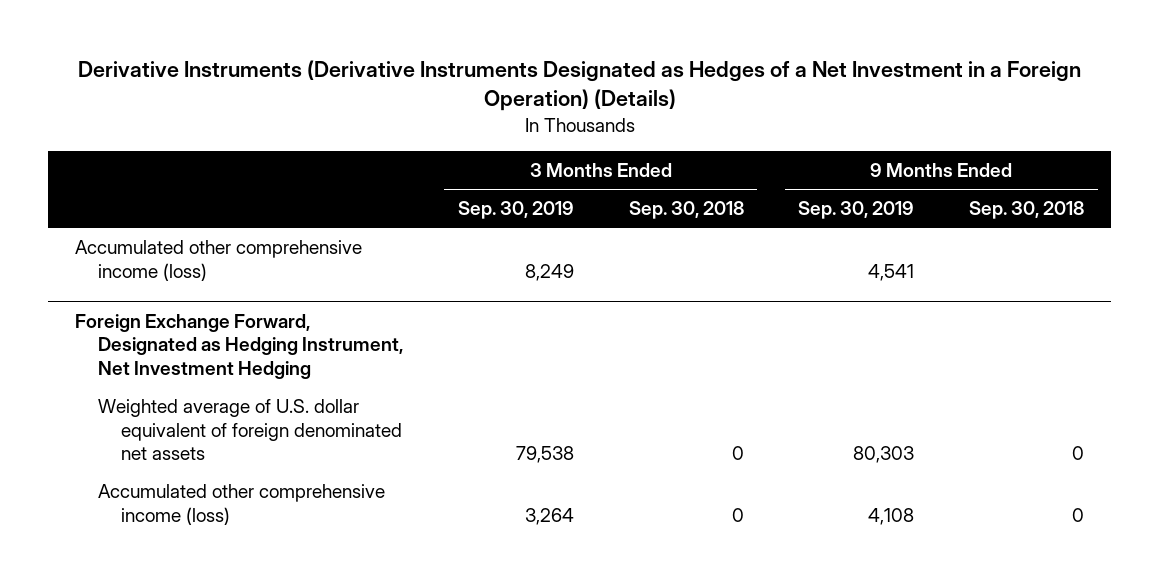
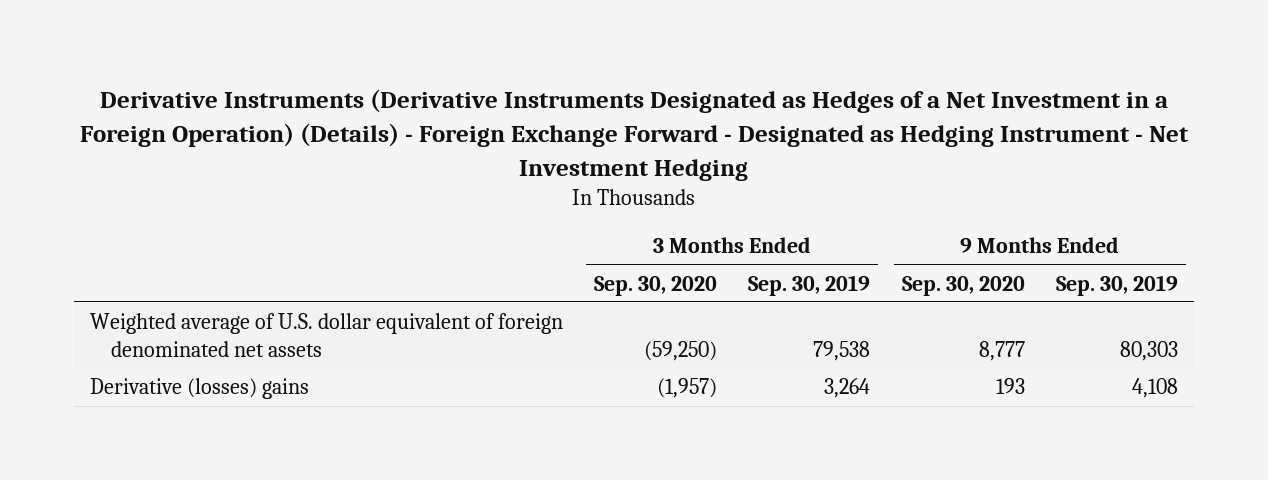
- Derivative Instruments (Derivative Instruments Designated as Hedges of a Net Investment in a Foreign Operation) (Details)
+ Derivative Instruments (Derivative Instruments Designated as Hedges of a Net Investment in a Foreign Operation) (Details) - Foreign Exchange Forward - Designated as Hedging Instrument - Net Investment Hedging
- | 3 Months Ended Sep. 30, 2019 | 3 Months Ended Sep. 30, 2018 | 9 Months Ended Sep. 30, 2019 | 9 Months Ended Sep. 30, 2018
+ | 3 Months Ended Sep. 30, 2020 | 3 Months Ended Sep. 30, 2019 | 9 Months Ended Sep. 30, 2020 | 9 Months Ended Sep. 30, 2019
- Accumulated other comprehensive income (loss) | 8,249 | | 4,541 |
- Foreign Exchange Forward, Designated as Hedging Instrument, Net Investment Hedging
- Accumulated other comprehensive income (loss) | 3,264 | 0 | 4,108 | 0
+ Derivative (losses) gains | (1,957) | 3,264 | 193 | 4,108

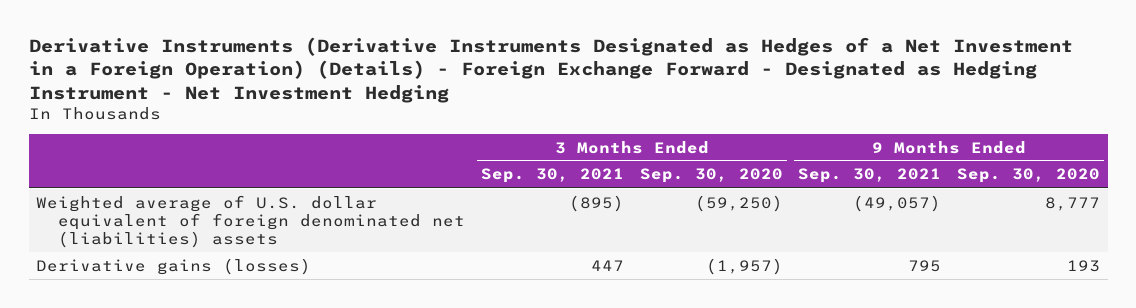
- | 3 Months Ended Sep. 30, 2020 | 3 Months Ended Sep. 30, 2019 | 9 Months Ended Sep. 30, 2020 | 9 Months Ended Sep. 30, 2019
+ | 3 Months Ended Sep. 30, 2021 | 3 Months Ended Sep. 30, 2020 | 9 Months Ended Sep. 30, 2021 | 9 Months Ended Sep. 30, 2020
- Weighted average of U.S. dollar equivalent of foreign denominated net assets | (59,250) | 79,538 | 8,777 | 80,303
- Derivative (losses) gains | (1,957) | 3,264 | 193 | 4,108
+ Weighted average of U.S. dollar equivalent of foreign denominated net (liabilities) assets | (895) | (59,250) | (49,057) | 8,777
+ Derivative gains (losses) | 447 | (1,957) | 795 | 193

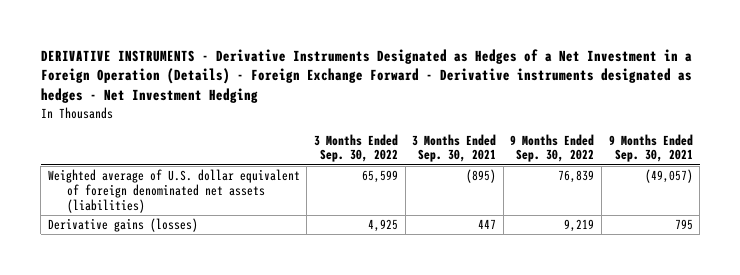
- Derivative Instruments (Derivative Instruments Designated as Hedges of a Net Investment in a Foreign Operation) (Details) - Foreign Exchange Forward - Designated as Hedging Instrument - Net Investment Hedging
+ DERIVATIVE INSTRUMENTS - Derivative Instruments Designated as Hedges of a Net Investment in a Foreign Operation (Details) - Foreign Exchange Forward - Derivative instruments designated as hedges - Net Investment Hedging
- | 3 Months Ended Sep. 30, 2021 | 3 Months Ended Sep. 30, 2020 | 9 Months Ended Sep. 30, 2021 | 9 Months Ended Sep. 30, 2020
+ | 3 Months Ended Sep. 30, 2022 | 3 Months Ended Sep. 30, 2021 | 9 Months Ended Sep. 30, 2022 | 9 Months Ended Sep. 30, 2021
- Weighted average of U.S. dollar equivalent of foreign denominated net (liabilities) assets | (895) | (59,250) | (49,057) | 8,777
+ Weighted average of U.S. dollar equivalent of foreign denominated net assets (liabilities) | 65,599 | (895) | 76,839 | (49,057)

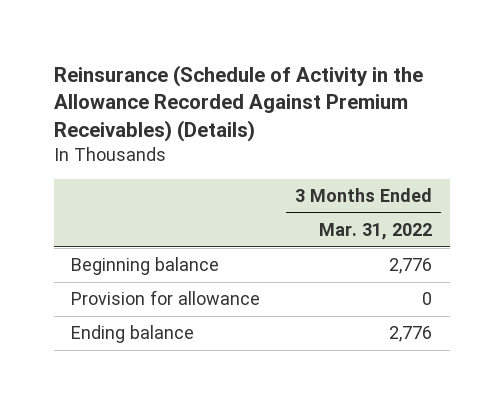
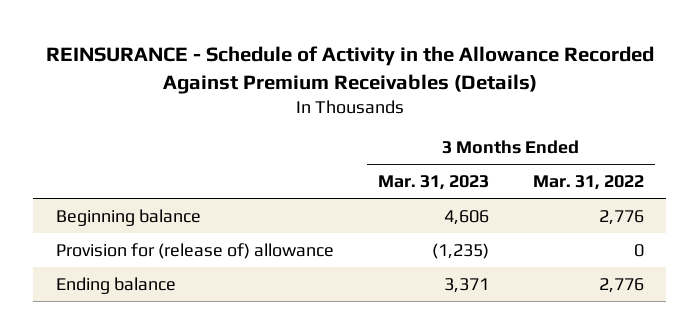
- Reinsurance (Schedule of Activity in the Allowance Recorded Against Premium Receivables) (Details)
+ REINSURANCE - Schedule of Activity in the Allowance Recorded Against Premium Receivables (Details)
- | 3 Months Ended Mar. 31, 2022
+ | 3 Months Ended Mar. 31, 2023 | 3 Months Ended Mar. 31, 2022
- Provision for allowance | 0
+ Provision for (release of) allowance | (1,235) | 0

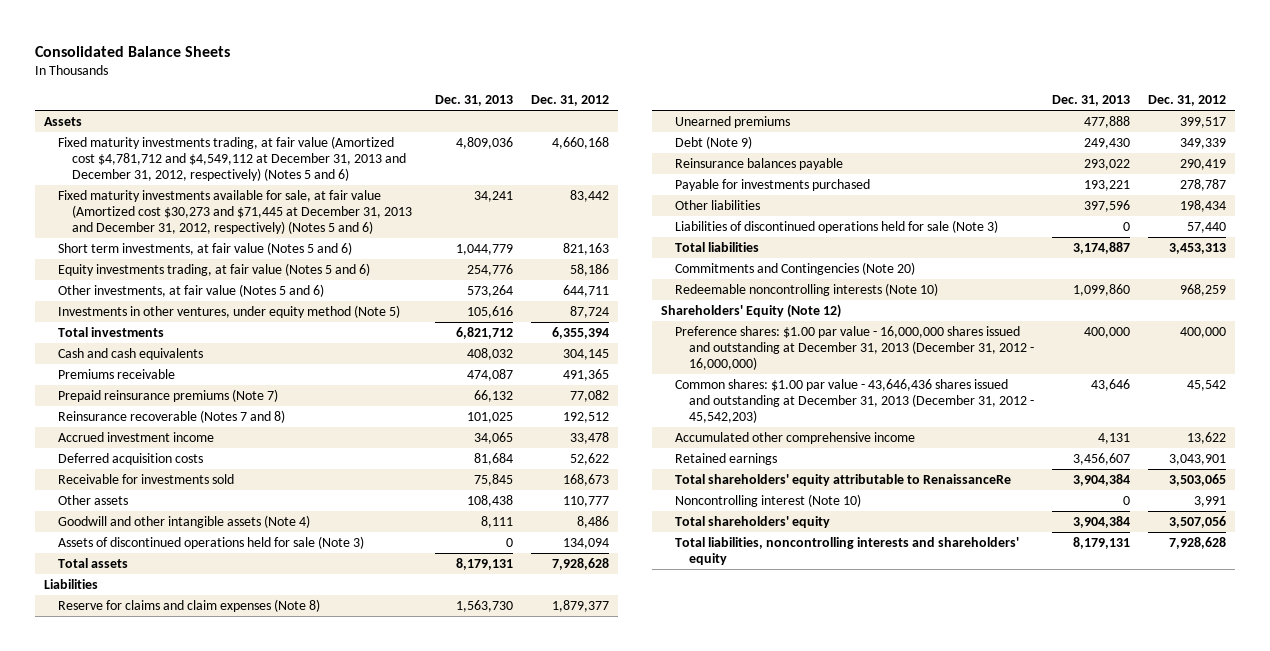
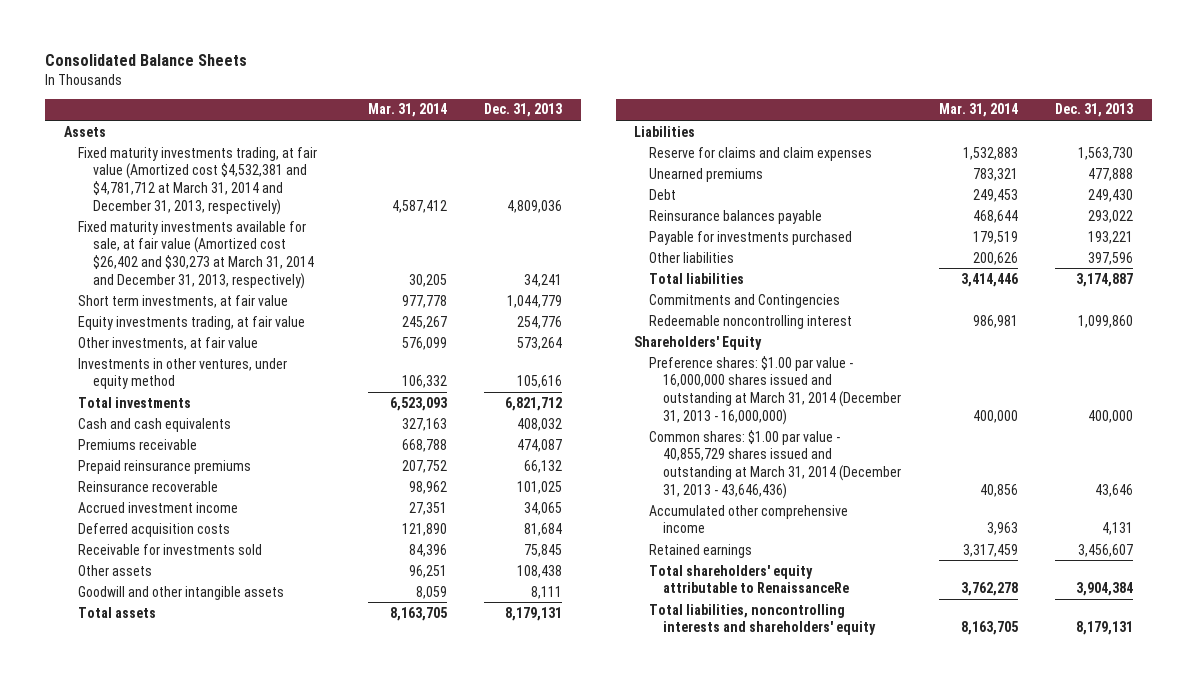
- | Dec. 31, 2013 | Dec. 31, 2012
+ | Mar. 31, 2014 | Dec. 31, 2013
- Fixed maturity investments trading, at fair value (Amortized cost $4,781,712 and $4,549,112 at December 31, 2013 and December 31, 2012, respectively) (Notes 5 and 6) | 4,809,036 | 4,660,168
- Fixed maturity investments available for sale, at fair value (Amortized cost $30,273 and $71,445 at December 31, 2013 and December 31, 2012, respectively) (Notes 5 and 6) | 34,241 | 83,442
- Short term investments, at fair value (Notes 5 and 6) | 1,044,779 | 821,163
- Equity investments trading, at fair value (Notes 5 and 6) | 254,776 | 58,186
- Other investments, at fair value (Notes 5 and 6) | 573,264 | 644,711
- Investments in other ventures, under equity method (Note 5) | 105,616 | 87,724
+ Fixed maturity investments trading, at fair value (Amortized cost $4,532,381 and $4,781,712 at March 31, 2014 and December 31, 2013, respectively) | 4,587,412 | 4,809,036
+ Fixed maturity investments available for sale, at fair value (Amortized cost $26,402 and $30,273 at March 31, 2014 and December 31, 2013, respectively) | 30,205 | 34,241
+ Short term investments, at fair value | 977,778 | 1,044,779
+ Equity investments trading, at fair value | 245,267 | 254,776
+ Other investments, at fair value | 576,099 | 573,264
+ Investments in other ventures, under equity method | 106,332 | 105,616
- Prepaid reinsurance premiums (Note 7) | 66,132 | 77,082
- Reinsurance recoverable (Notes 7 and 8) | 101,025 | 192,512
+ Prepaid reinsurance premiums | 207,752 | 66,132
+ Reinsurance recoverable | 98,962 | 101,025
- Goodwill and other intangible assets (Note 4) | 8,111 | 8,486
- Assets of discontinued operations held for sale (Note 3) | 0 | 134,094
+ Goodwill and other intangible assets | 8,059 | 8,111
- Reserve for claims and claim expenses (Note 8) | 1,563,730 | 1,879,377
+ Reserve for claims and claim expenses | 1,532,883 | 1,563,730
- Debt (Note 9) | 249,430 | 349,339
+ Debt | 249,453 | 249,430
- Liabilities of discontinued operations held for sale (Note 3) | 0 | 57,440
- Commitments and Contingencies (Note 20)
- Redeemable noncontrolling interests (Note 10) | 1,099,860 | 968,259
- Shareholders' Equity (Note 12)
- Preference shares: $1.00 par value - 16,000,000 shares issued and outstanding at December 31, 2013 (December 31, 2012 - 16,000,000) | 400,000 | 400,000
- Common shares: $1.00 par value - 43,646,436 shares issued and outstanding at December 31, 2013 (December 31, 2012 - 45,542,203) | 43,646 | 45,542
+ Commitments and Contingencies
+ Redeemable noncontrolling interest | 986,981 | 1,099,860
+ Shareholders' Equity
+ Preference shares: $1.00 par value - 16,000,000 shares issued and outstanding at March 31, 2014 (December 31, 2013 - 16,000,000) | 400,000 | 400,000
+ Common shares: $1.00 par value - 40,855,729 shares issued and outstanding at March 31, 2014 (December 31, 2013 - 43,646,436) | 40,856 | 43,646
- Noncontrolling interest (Note 10) | 0 | 3,991
- Total shareholders' equity | 3,904,384 | 3,507,056

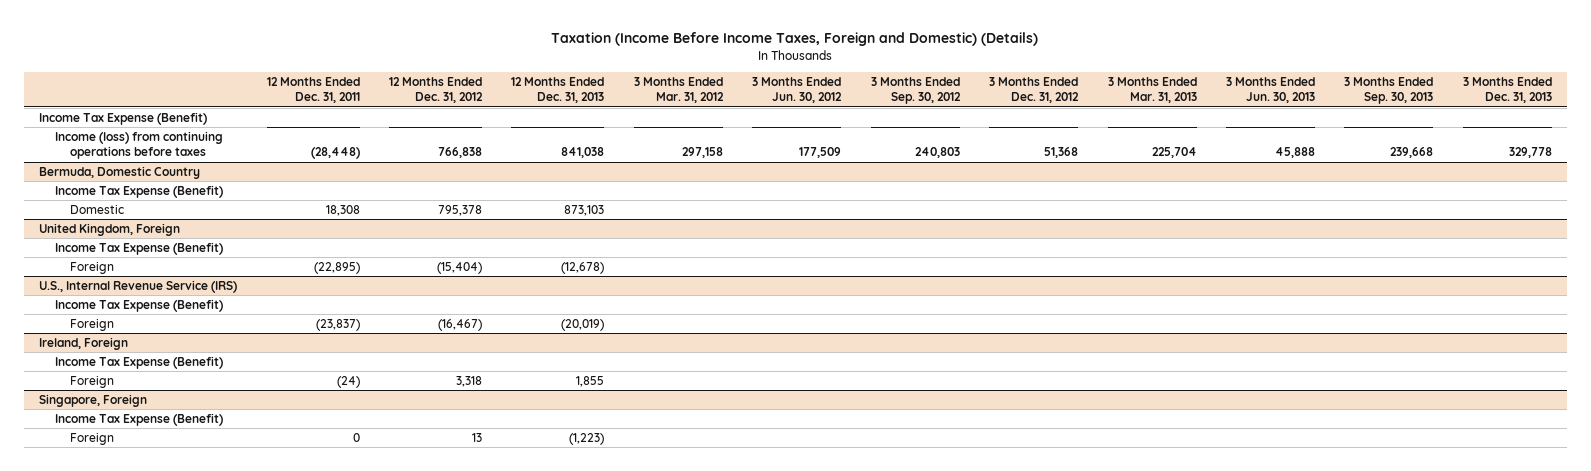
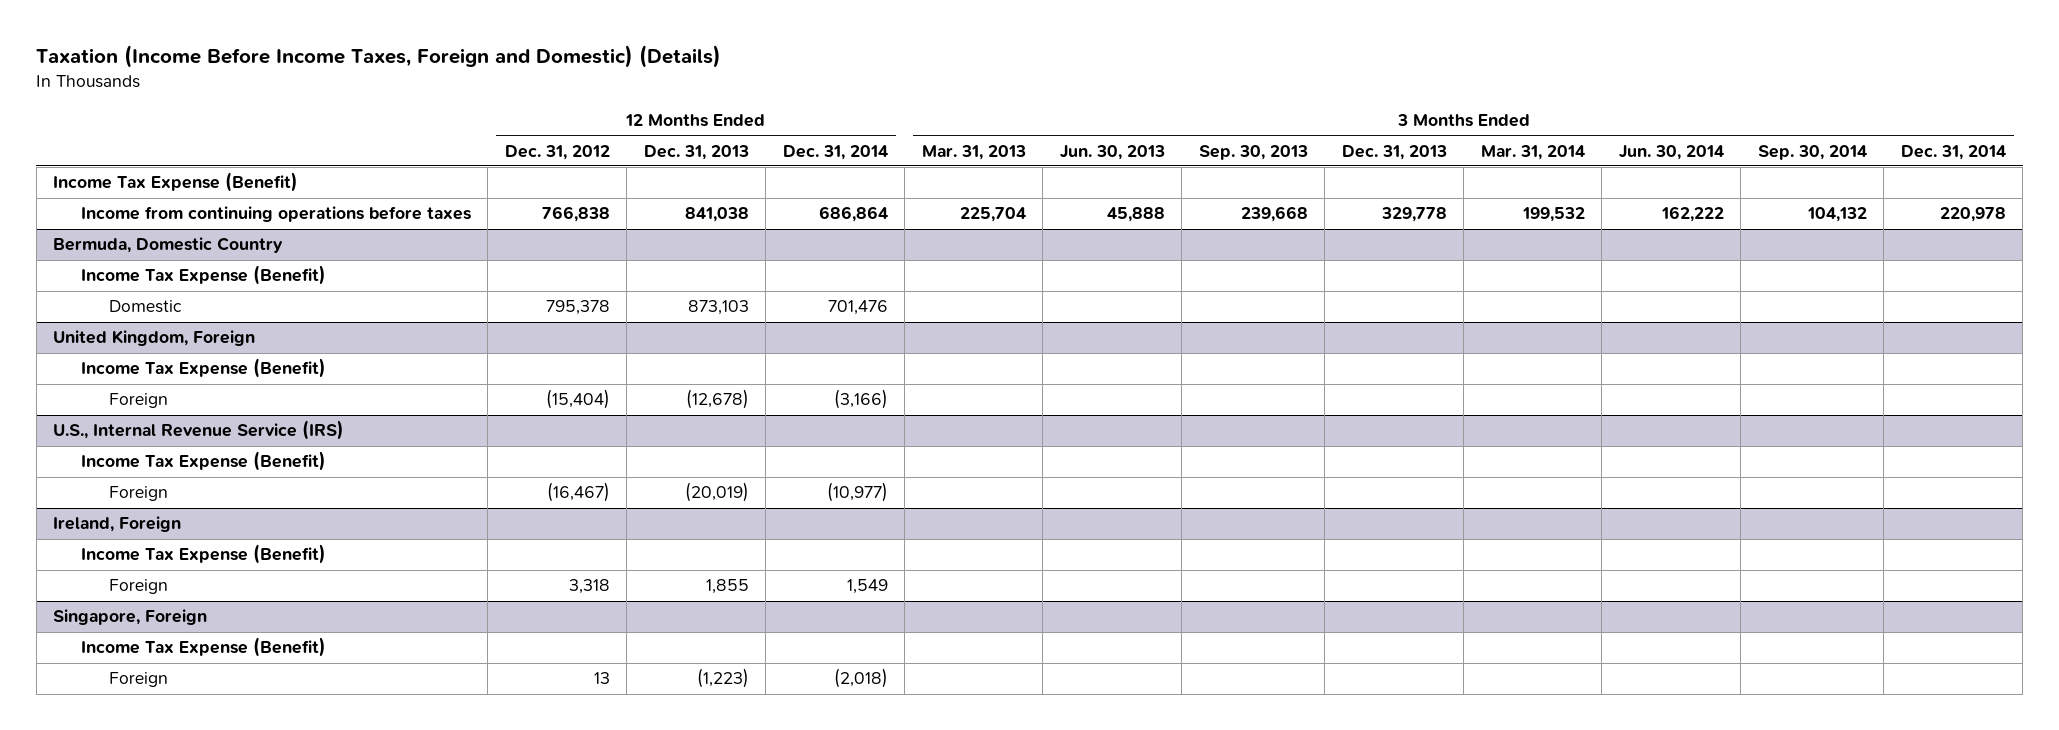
- | 12 Months Ended Dec. 31, 2011 | 12 Months Ended Dec. 31, 2012 | 12 Months Ended Dec. 31, 2013 | 3 Months Ended Mar. 31, 2012 | 3 Months Ended Jun. 30, 2012 | 3 Months Ended Sep. 30, 2012 | 3 Months Ended Dec. 31, 2012 | 3 Months Ended Mar. 31, 2013 | 3 Months Ended Jun. 30, 2013 | 3 Months Ended Sep. 30, 2013 | 3 Months Ended Dec. 31, 2013
+ | 12 Months Ended Dec. 31, 2012 | 12 Months Ended Dec. 31, 2013 | 12 Months Ended Dec. 31, 2014 | 3 Months Ended Mar. 31, 2013 | 3 Months Ended Jun. 30, 2013 | 3 Months Ended Sep. 30, 2013 | 3 Months Ended Dec. 31, 2013 | 3 Months Ended Mar. 31, 2014 | 3 Months Ended Jun. 30, 2014 | 3 Months Ended Sep. 30, 2014 | 3 Months Ended Dec. 31, 2014
- Income (loss) from continuing operations before taxes | (28,448) | 766,838 | 841,038 | 297,158 | 177,509 | 240,803 | 51,368 | 225,704 | 45,888 | 239,668 | 329,778
+ Income from continuing operations before taxes | 766,838 | 841,038 | 686,864 | 225,704 | 45,888 | 239,668 | 329,778 | 199,532 | 162,222 | 104,132 | 220,978

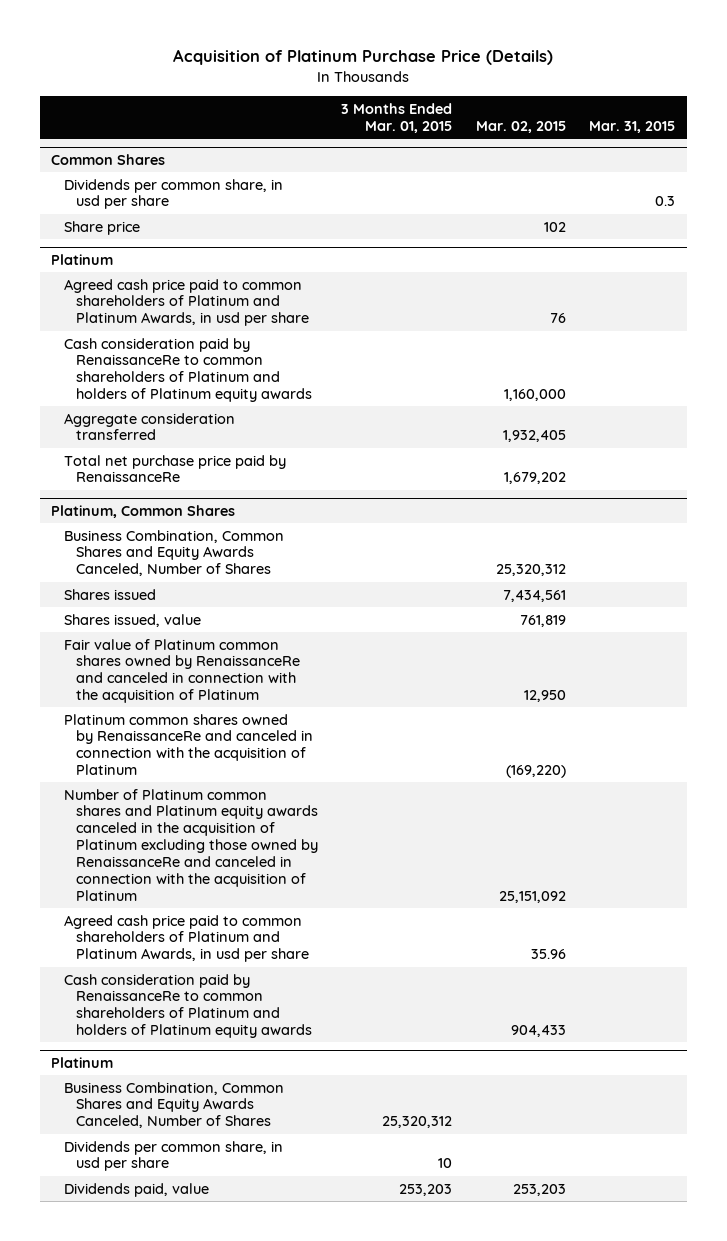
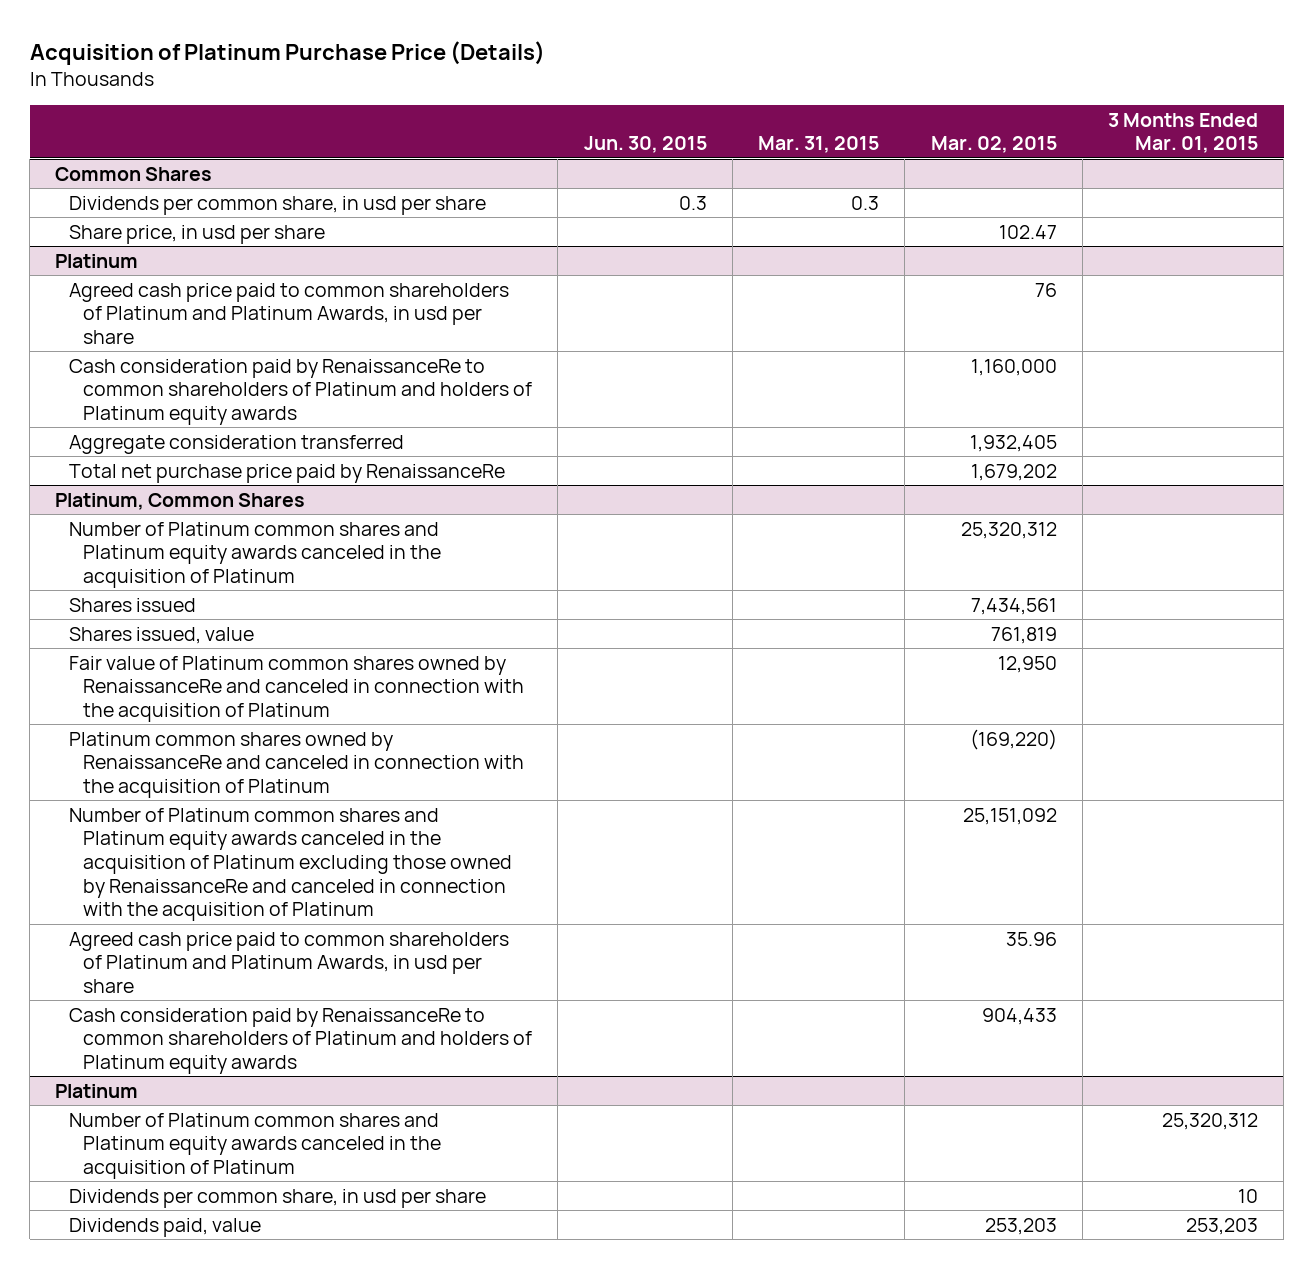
- | 3 Months Ended Mar. 01, 2015 | Mar. 02, 2015 | Mar. 31, 2015
+ | Jun. 30, 2015 | Mar. 31, 2015 | Mar. 02, 2015 | 3 Months Ended Mar. 01, 2015
@ Common Shares
- Share price | | 102 |
+ Share price, in usd per share | | | 102.47 |
@ Platinum, Common Shares
- Business Combination, Common Shares and Equity Awards Canceled, Number of Shares | | 25,320,312 |
+ Number of Platinum common shares and Platinum equity awards canceled in the acquisition of Platinum | | | 25,320,312 |
@ Platinum
- Business Combination, Common Shares and Equity Awards Canceled, Number of Shares | 25,320,312 | |
+ Number of Platinum common shares and Platinum equity awards canceled in the acquisition of Platinum | | | | 25,320,312

